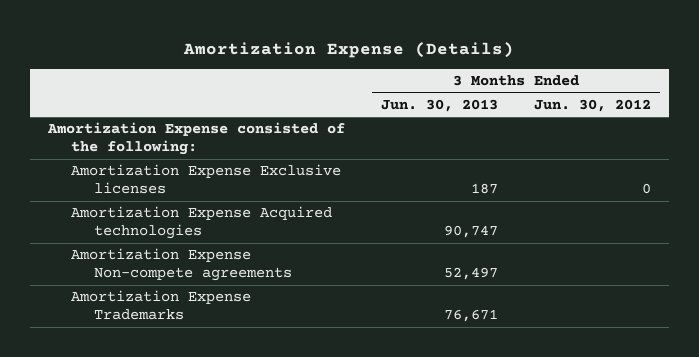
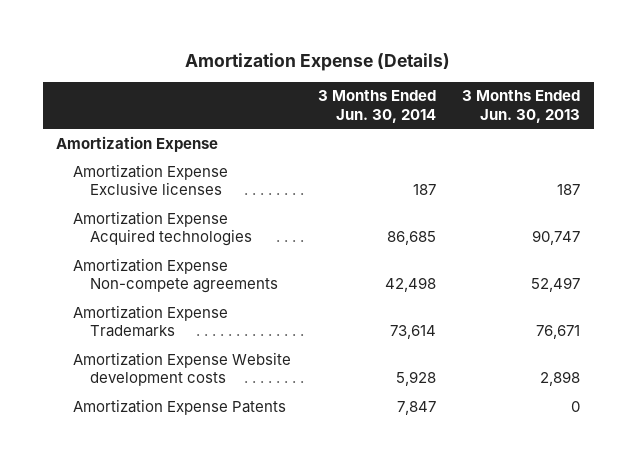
- | 3 Months Ended Jun. 30, 2013 | 3 Months Ended Jun. 30, 2012
+ | 3 Months Ended Jun. 30, 2014 | 3 Months Ended Jun. 30, 2013
- Amortization Expense consisted of the following:
+ Amortization Expense
+ Amortization Expense Website development costs | 5,928 | 2,898
+ Amortization Expense Patents | 7,847 | 0

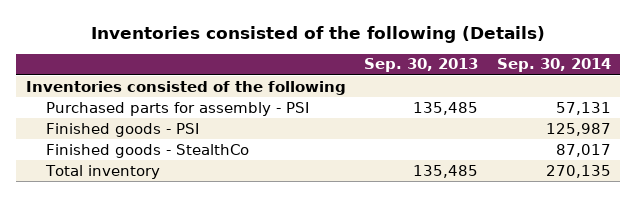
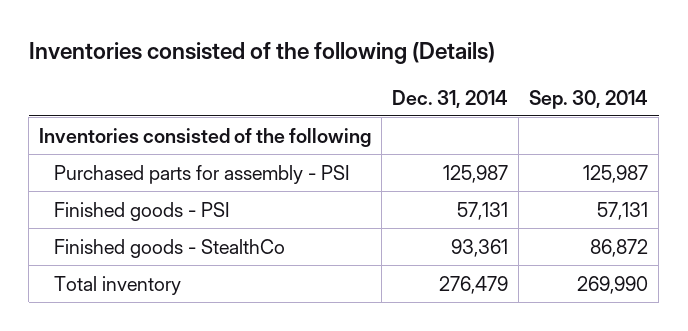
- | Sep. 30, 2013 | Sep. 30, 2014
+ | Dec. 31, 2014 | Sep. 30, 2014
- Purchased parts for assembly - PSI | 135,485 | 57,131
- Finished goods - PSI | | 125,987
- Finished goods - StealthCo | | 87,017
- Total inventory | 135,485 | 270,135
+ Purchased parts for assembly - PSI | 125,987 | 125,987
+ Finished goods - PSI | 57,131 | 57,131
+ Finished goods - StealthCo | 93,361 | 86,872
+ Total inventory | 276,479 | 269,990

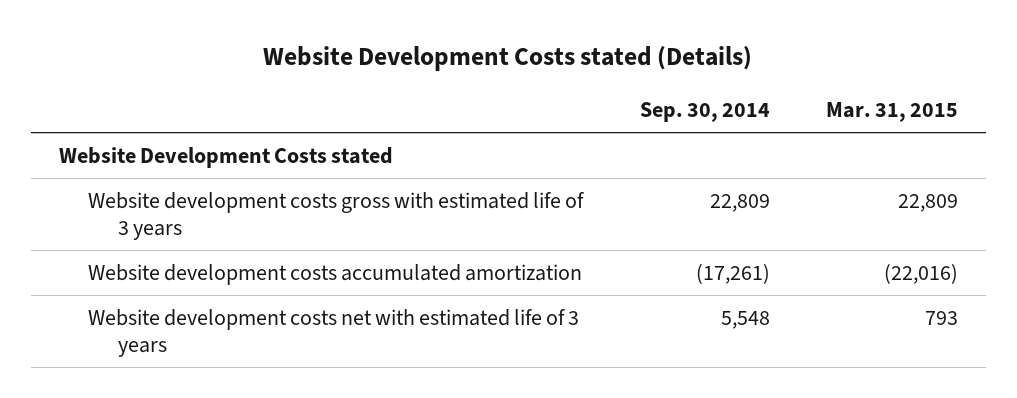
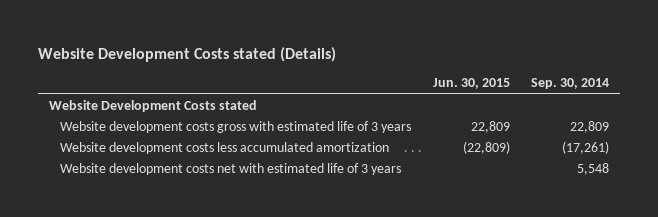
- | Sep. 30, 2014 | Mar. 31, 2015
+ | Jun. 30, 2015 | Sep. 30, 2014
- Website development costs accumulated amortization | (17,261) | (22,016)
+ Website development costs less accumulated amortization | (22,809) | (17,261)

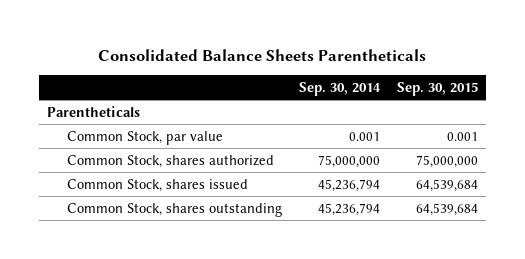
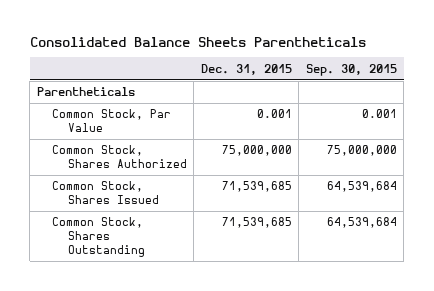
- | Sep. 30, 2014 | Sep. 30, 2015
+ | Dec. 31, 2015 | Sep. 30, 2015
- Common Stock, par value | 0.001 | 0.001
- Common Stock, shares authorized | 75,000,000 | 75,000,000
- Common Stock, shares issued | 45,236,794 | 64,539,684
- Common Stock, shares outstanding | 45,236,794 | 64,539,684
+ Common Stock, Par Value | 0.001 | 0.001
+ Common Stock, Shares Authorized | 75,000,000 | 75,000,000
+ Common Stock, Shares Issued | 71,539,685 | 64,539,684
+ Common Stock, Shares Outstanding | 71,539,685 | 64,539,684

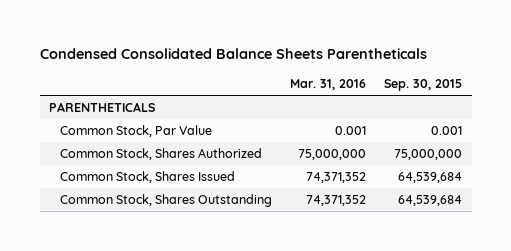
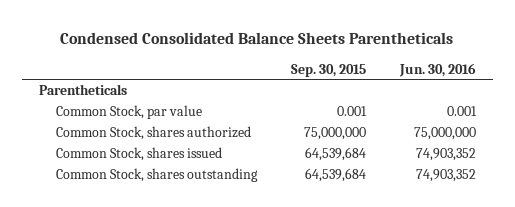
- | Mar. 31, 2016 | Sep. 30, 2015
+ | Sep. 30, 2015 | Jun. 30, 2016
- PARENTHETICALS
- Common Stock, Par Value | 0.001 | 0.001
- Common Stock, Shares Authorized | 75,000,000 | 75,000,000
- Common Stock, Shares Issued | 74,371,352 | 64,539,684
- Common Stock, Shares Outstanding | 74,371,352 | 64,539,684
+ Parentheticals
+ Common Stock, par value | 0.001 | 0.001
+ Common Stock, shares authorized | 75,000,000 | 75,000,000
+ Common Stock, shares issued | 64,539,684 | 74,903,352
+ Common Stock, shares outstanding | 64,539,684 | 74,903,352

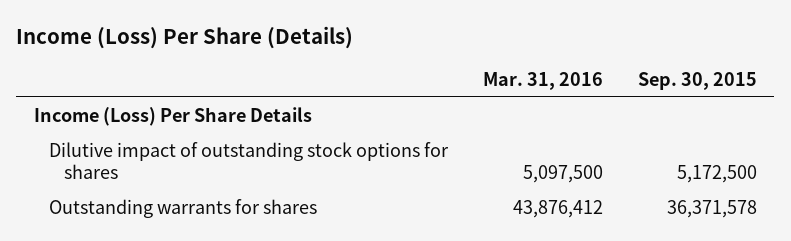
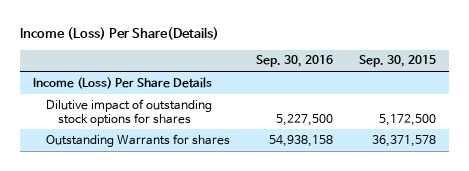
- Income (Loss) Per Share (Details)
+ Income (Loss) Per Share(Details)
- | Mar. 31, 2016 | Sep. 30, 2015
+ | Sep. 30, 2016 | Sep. 30, 2015
- Outstanding warrants for shares | 43,876,412 | 36,371,578
+ Outstanding Warrants for shares | 54,938,158 | 36,371,578

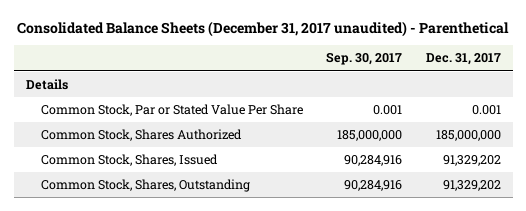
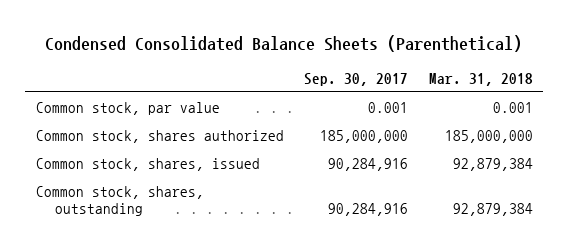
- Consolidated Balance Sheets (December 31, 2017 unaudited) - Parenthetical
+ Condensed Consolidated Balance Sheets (Parenthetical)
- | Sep. 30, 2017 | Dec. 31, 2017
+ | Sep. 30, 2017 | Mar. 31, 2018
- Details
- Common Stock, Par or Stated Value Per Share | 0.001 | 0.001
- Common Stock, Shares Authorized | 185,000,000 | 185,000,000
- Common Stock, Shares, Issued | 90,284,916 | 91,329,202
- Common Stock, Shares, Outstanding | 90,284,916 | 91,329,202
+ Common stock, par value | 0.001 | 0.001
+ Common stock, shares authorized | 185,000,000 | 185,000,000
+ Common stock, shares, issued | 90,284,916 | 92,879,384
+ Common stock, shares, outstanding | 90,284,916 | 92,879,384

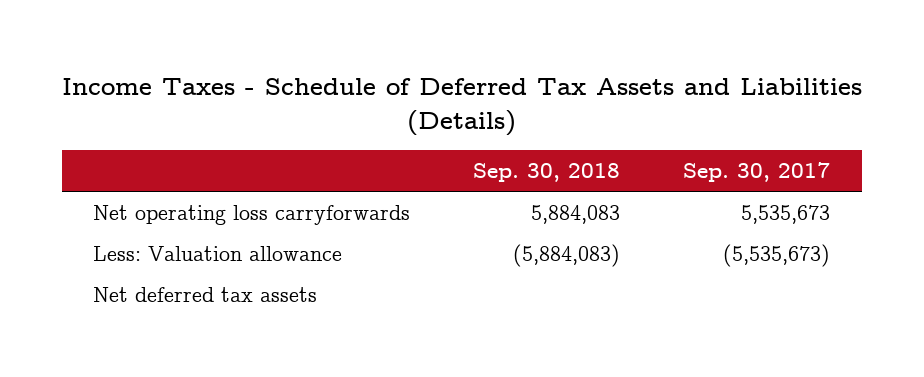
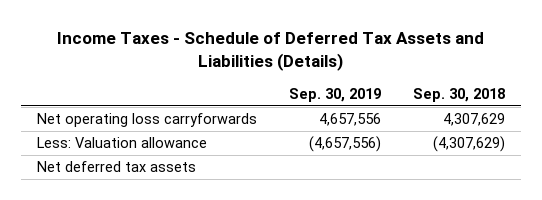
- | Sep. 30, 2018 | Sep. 30, 2017
+ | Sep. 30, 2019 | Sep. 30, 2018
- Net operating loss carryforwards | 5,884,083 | 5,535,673
- Less: Valuation allowance | (5,884,083) | (5,535,673)
+ Net operating loss carryforwards | 4,657,556 | 4,307,629
+ Less: Valuation allowance | (4,657,556) | (4,307,629)

